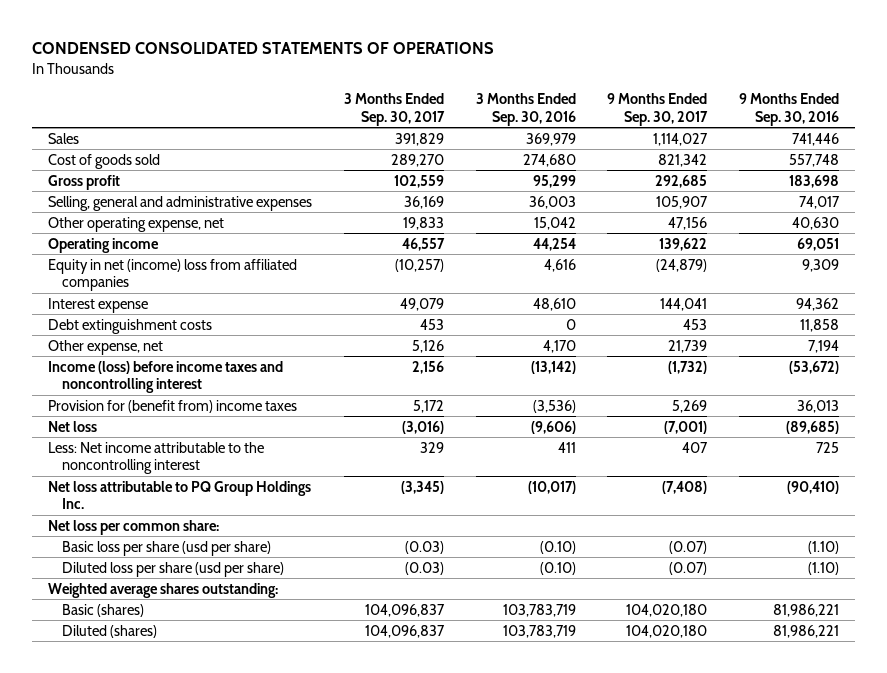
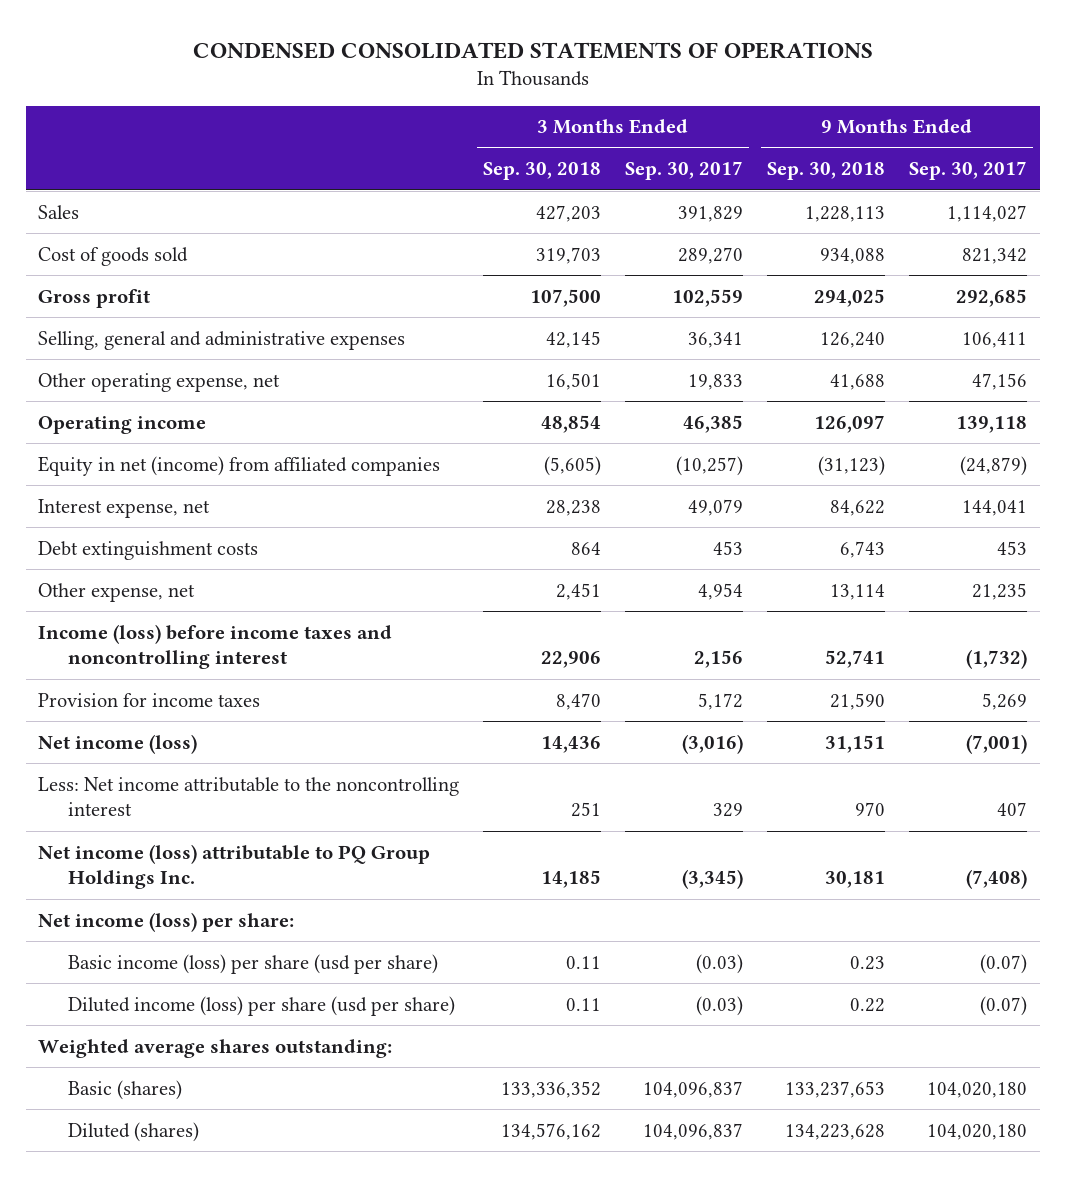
- | 3 Months Ended Sep. 30, 2017 | 3 Months Ended Sep. 30, 2016 | 9 Months Ended Sep. 30, 2017 | 9 Months Ended Sep. 30, 2016
+ | 3 Months Ended Sep. 30, 2018 | 3 Months Ended Sep. 30, 2017 | 9 Months Ended Sep. 30, 2018 | 9 Months Ended Sep. 30, 2017
- Selling, general and administrative expenses | 36,169 | 36,003 | 105,907 | 74,017
+ Selling, general and administrative expenses | 42,145 | 36,341 | 126,240 | 106,411
- Operating income | 46,557 | 44,254 | 139,622 | 69,051
- Equity in net (income) loss from affiliated companies | (10,257) | 4,616 | (24,879) | 9,309
- Interest expense | 49,079 | 48,610 | 144,041 | 94,362
+ Operating income | 48,854 | 46,385 | 126,097 | 139,118
+ Equity in net (income) from affiliated companies | (5,605) | (10,257) | (31,123) | (24,879)
+ Interest expense, net | 28,238 | 49,079 | 84,622 | 144,041
- Other expense, net | 5,126 | 4,170 | 21,739 | 7,194
+ Other expense, net | 2,451 | 4,954 | 13,114 | 21,235
- Provision for (benefit from) income taxes | 5,172 | (3,536) | 5,269 | 36,013
- Net loss | (3,016) | (9,606) | (7,001) | (89,685)
+ Provision for income taxes | 8,470 | 5,172 | 21,590 | 5,269
+ Net income (loss) | 14,436 | (3,016) | 31,151 | (7,001)
- Net loss attributable to PQ Group Holdings Inc. | (3,345) | (10,017) | (7,408) | (90,410)
- Net loss per common share:
- Basic loss per share (usd per share) | (0.03) | (0.10) | (0.07) | (1.10)
- Diluted loss per share (usd per share) | (0.03) | (0.10) | (0.07) | (1.10)
+ Net income (loss) attributable to PQ Group Holdings Inc. | 14,185 | (3,345) | 30,181 | (7,408)
+ Net income (loss) per share:
+ Basic income (loss) per share (usd per share) | 0.11 | (0.03) | 0.23 | (0.07)
+ Diluted income (loss) per share (usd per share) | 0.11 | (0.03) | 0.22 | (0.07)

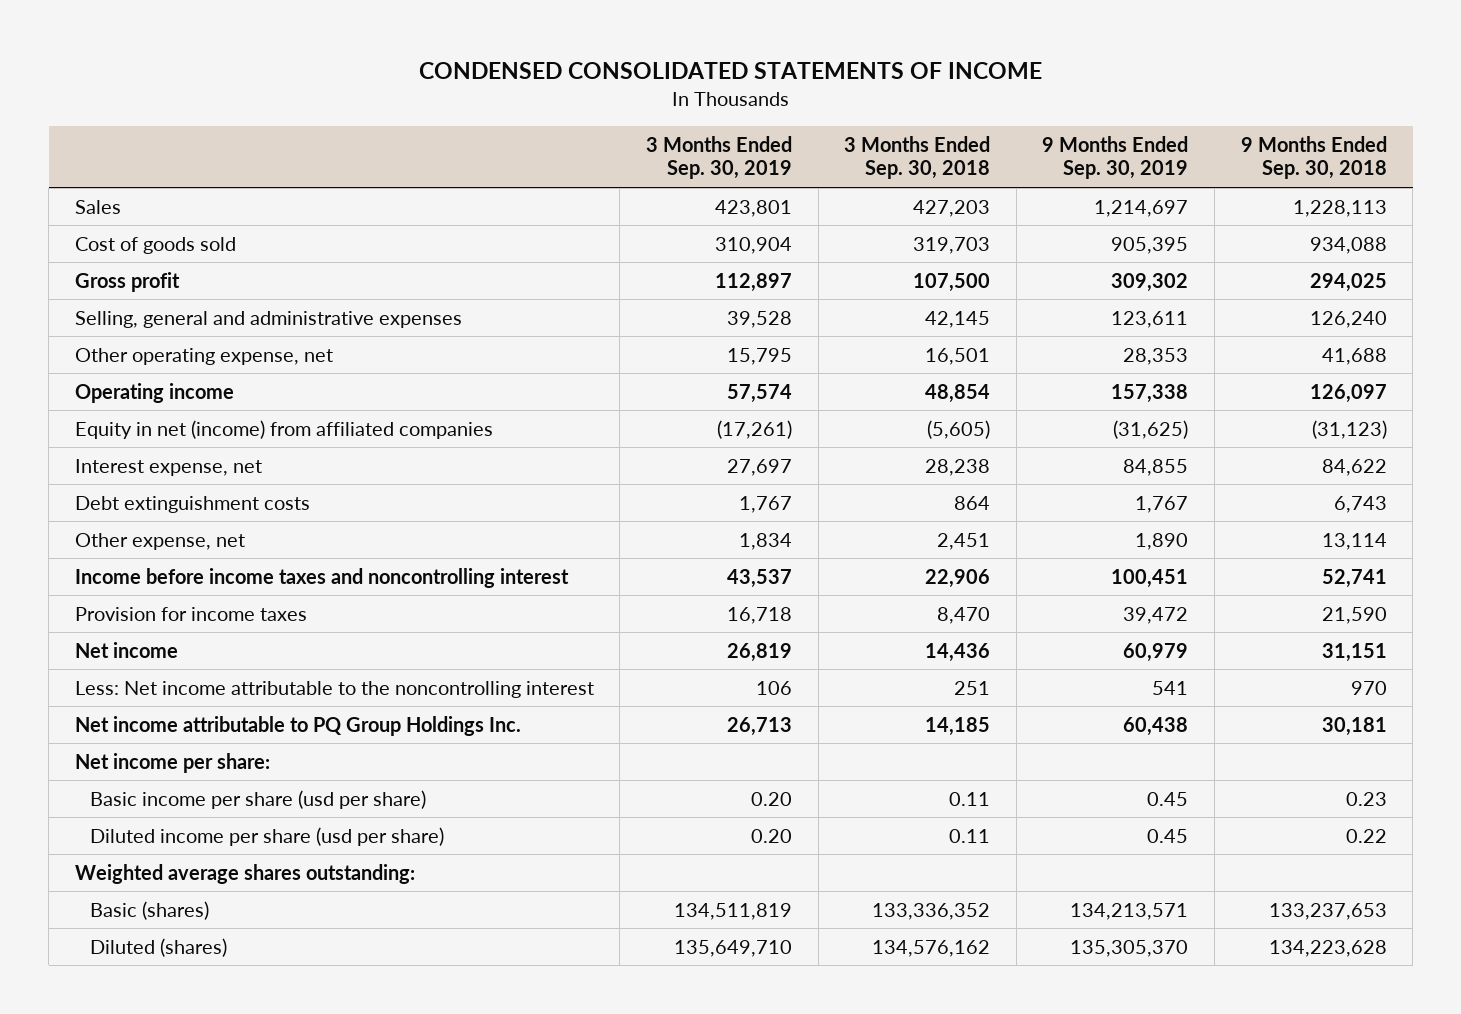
- CONDENSED CONSOLIDATED STATEMENTS OF OPERATIONS
+ CONDENSED CONSOLIDATED STATEMENTS OF INCOME
- | 3 Months Ended Sep. 30, 2018 | 3 Months Ended Sep. 30, 2017 | 9 Months Ended Sep. 30, 2018 | 9 Months Ended Sep. 30, 2017
+ | 3 Months Ended Sep. 30, 2019 | 3 Months Ended Sep. 30, 2018 | 9 Months Ended Sep. 30, 2019 | 9 Months Ended Sep. 30, 2018
- Income (loss) before income taxes and noncontrolling interest | 22,906 | 2,156 | 52,741 | (1,732)
+ Income before income taxes and noncontrolling interest | 43,537 | 22,906 | 100,451 | 52,741
- Net income (loss) | 14,436 | (3,016) | 31,151 | (7,001)
+ Net income | 26,819 | 14,436 | 60,979 | 31,151
- Net income (loss) attributable to PQ Group Holdings Inc. | 14,185 | (3,345) | 30,181 | (7,408)
- Net income (loss) per share:
- Basic income (loss) per share (usd per share) | 0.11 | (0.03) | 0.23 | (0.07)
- Diluted income (loss) per share (usd per share) | 0.11 | (0.03) | 0.22 | (0.07)
+ Net income attributable to PQ Group Holdings Inc. | 26,713 | 14,185 | 60,438 | 30,181
+ Net income per share:
+ Basic income per share (usd per share) | 0.20 | 0.11 | 0.45 | 0.23
+ Diluted income per share (usd per share) | 0.20 | 0.11 | 0.45 | 0.22

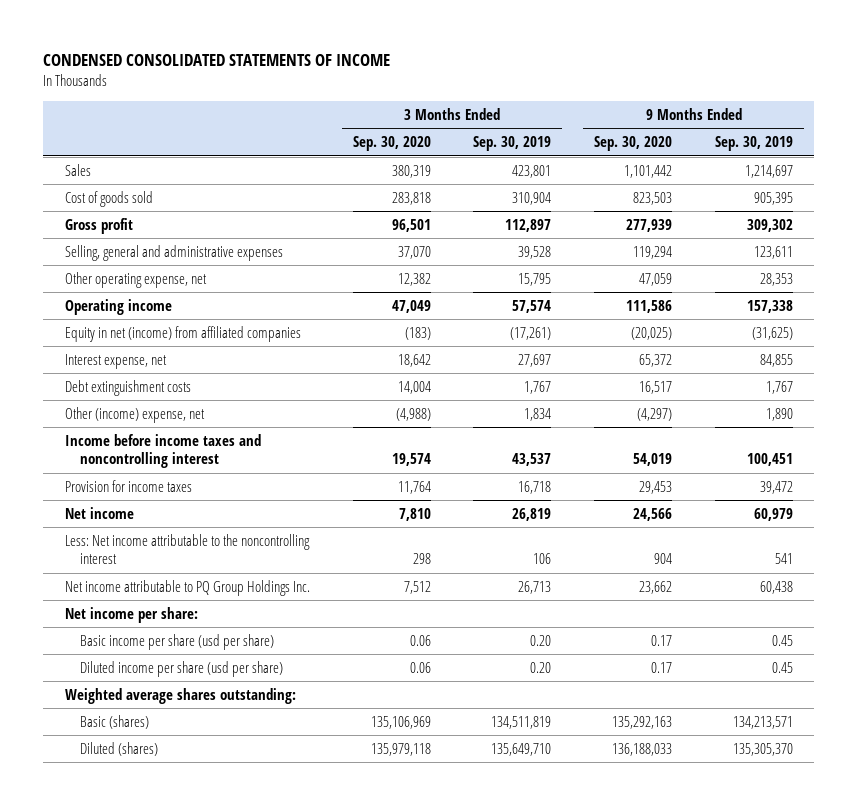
- | 3 Months Ended Sep. 30, 2019 | 3 Months Ended Sep. 30, 2018 | 9 Months Ended Sep. 30, 2019 | 9 Months Ended Sep. 30, 2018
+ | 3 Months Ended Sep. 30, 2020 | 3 Months Ended Sep. 30, 2019 | 9 Months Ended Sep. 30, 2020 | 9 Months Ended Sep. 30, 2019
- Other expense, net | 1,834 | 2,451 | 1,890 | 13,114
+ Other (income) expense, net | (4,988) | 1,834 | (4,297) | 1,890

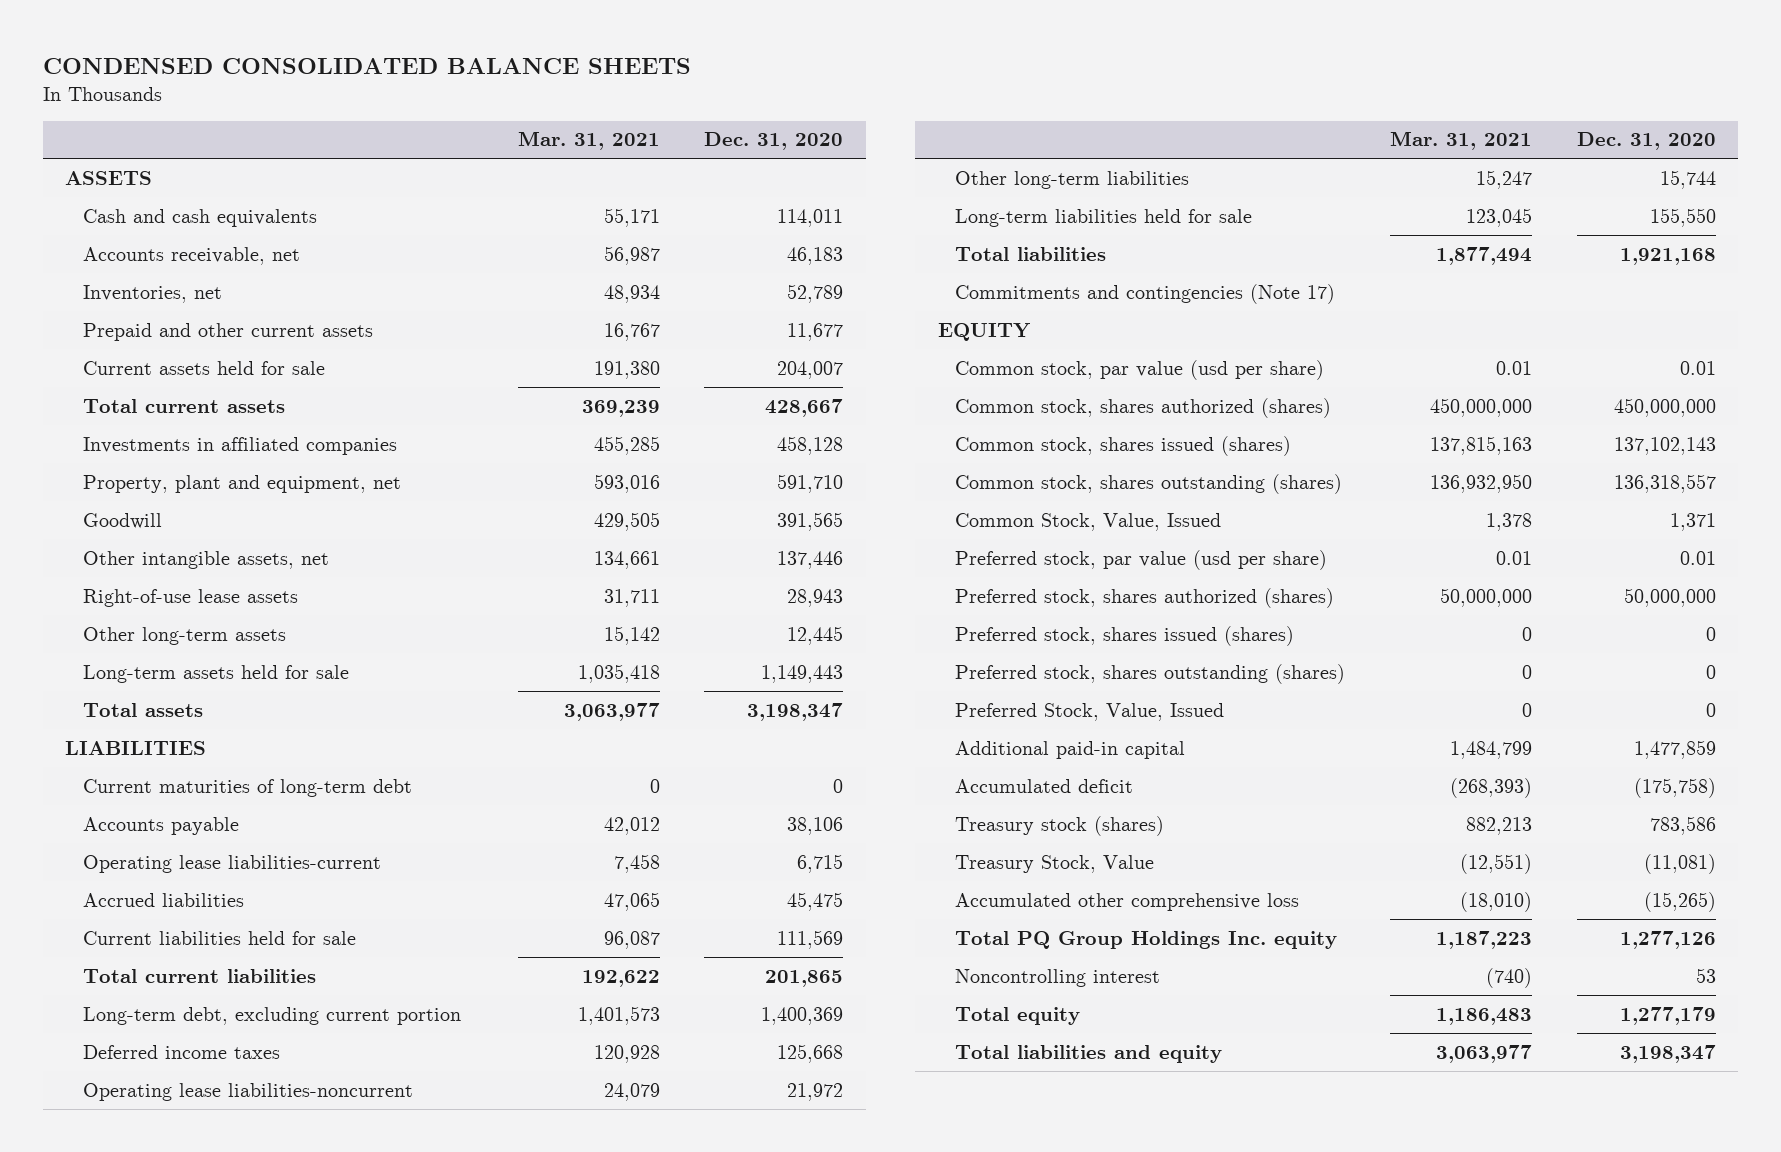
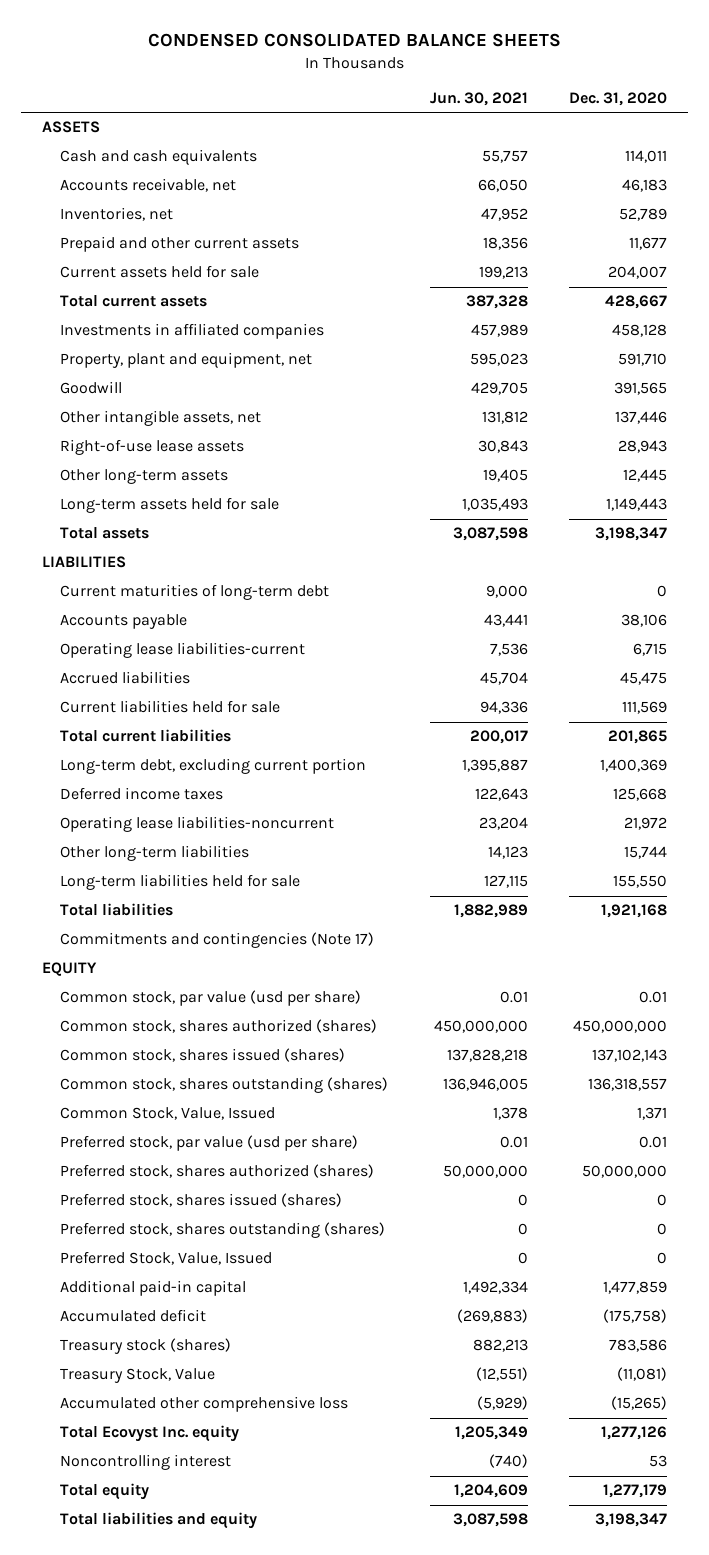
- | Mar. 31, 2021 | Dec. 31, 2020
+ | Jun. 30, 2021 | Dec. 31, 2020
- Total PQ Group Holdings Inc. equity | 1,187,223 | 1,277,126
+ Total Ecovyst Inc. equity | 1,205,349 | 1,277,126

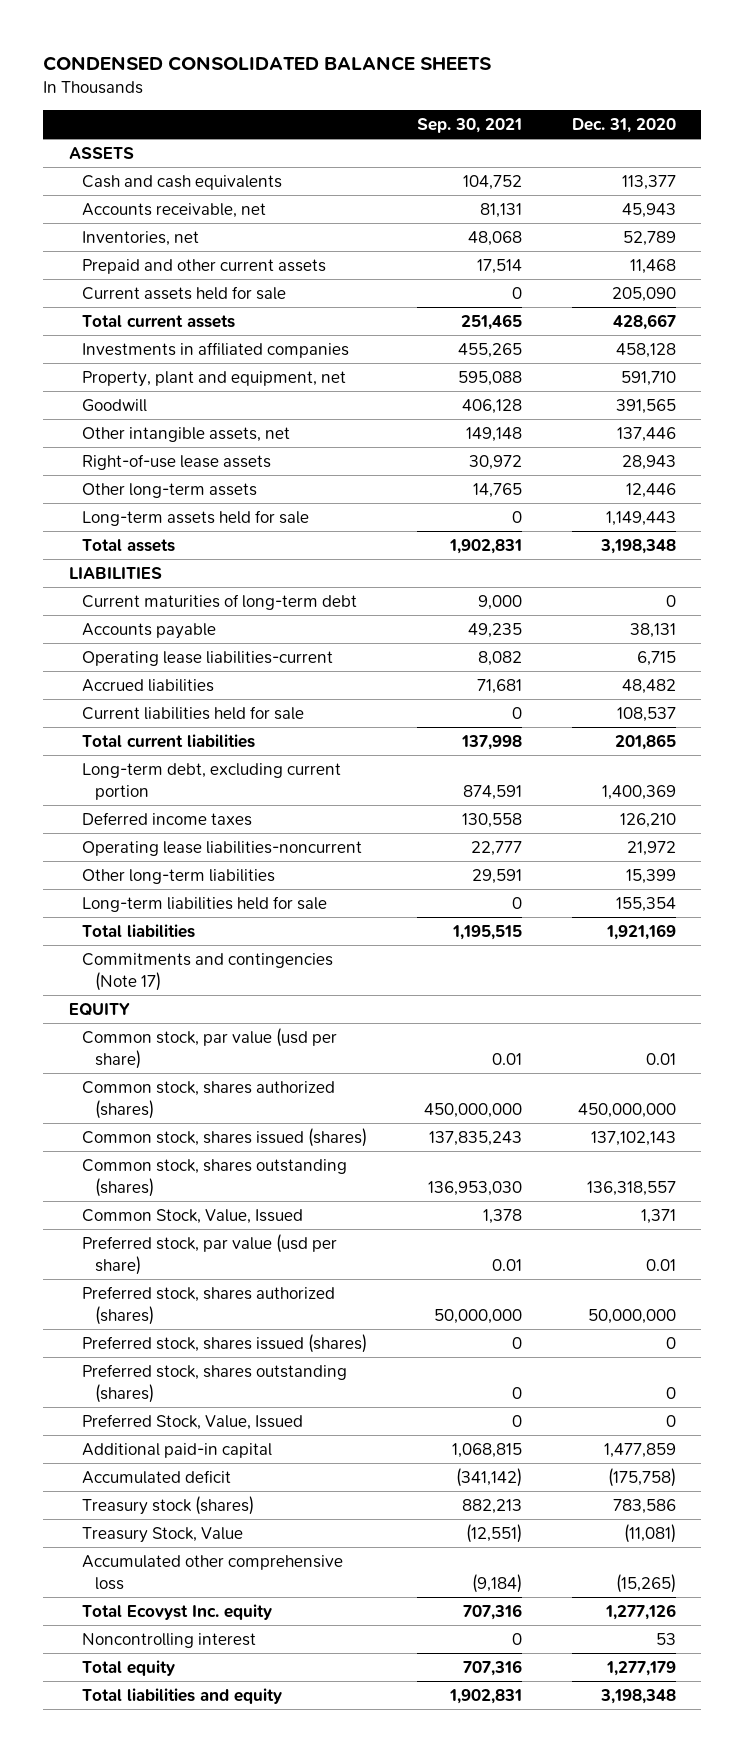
- | Jun. 30, 2021 | Dec. 31, 2020
+ | Sep. 30, 2021 | Dec. 31, 2020
- Cash and cash equivalents | 55,757 | 114,011
- Accounts receivable, net | 66,050 | 46,183
+ Cash and cash equivalents | 104,752 | 113,377
+ Accounts receivable, net | 81,131 | 45,943
- Prepaid and other current assets | 18,356 | 11,677
- Current assets held for sale | 199,213 | 204,007
+ Prepaid and other current assets | 17,514 | 11,468
+ Current assets held for sale | 0 | 205,090
- Other long-term assets | 19,405 | 12,445
+ Other long-term assets | 14,765 | 12,446
- Total assets | 3,087,598 | 3,198,347
+ Total assets | 1,902,831 | 3,198,348
- Accounts payable | 43,441 | 38,106
+ Accounts payable | 49,235 | 38,131
- Accrued liabilities | 45,704 | 45,475
- Current liabilities held for sale | 94,336 | 111,569
+ Accrued liabilities | 71,681 | 48,482
+ Current liabilities held for sale | 0 | 108,537
- Deferred income taxes | 122,643 | 125,668
+ Deferred income taxes | 130,558 | 126,210
- Other long-term liabilities | 14,123 | 15,744
- Long-term liabilities held for sale | 127,115 | 155,550
- Total liabilities | 1,882,989 | 1,921,168
+ Other long-term liabilities | 29,591 | 15,399
+ Long-term liabilities held for sale | 0 | 155,354
+ Total liabilities | 1,195,515 | 1,921,169
- Total liabilities and equity | 3,087,598 | 3,198,347
+ Total liabilities and equity | 1,902,831 | 3,198,348

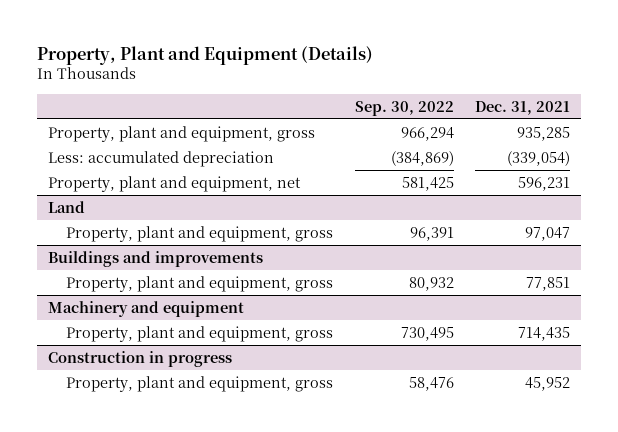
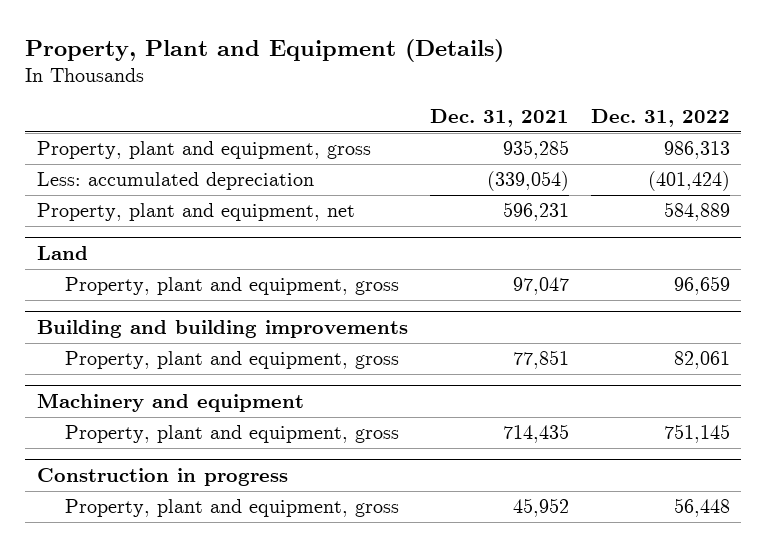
- | Sep. 30, 2022 | Dec. 31, 2021
+ | Dec. 31, 2021 | Dec. 31, 2022
- Buildings and improvements
+ Building and building improvements

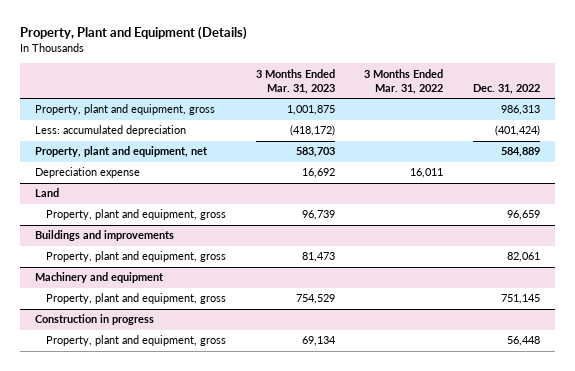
- | Dec. 31, 2021 | Dec. 31, 2022
+ | 3 Months Ended Mar. 31, 2023 | 3 Months Ended Mar. 31, 2022 | Dec. 31, 2022
+ Depreciation expense | 16,692 | 16,011 |
- Building and building improvements
+ Buildings and improvements

